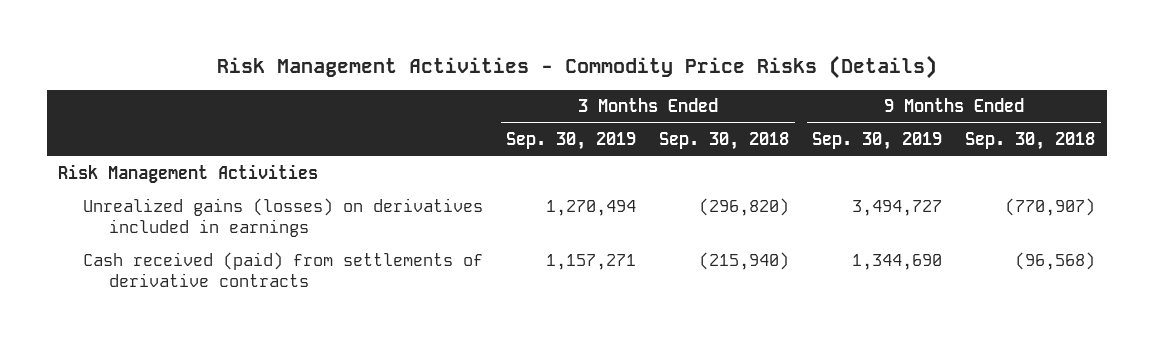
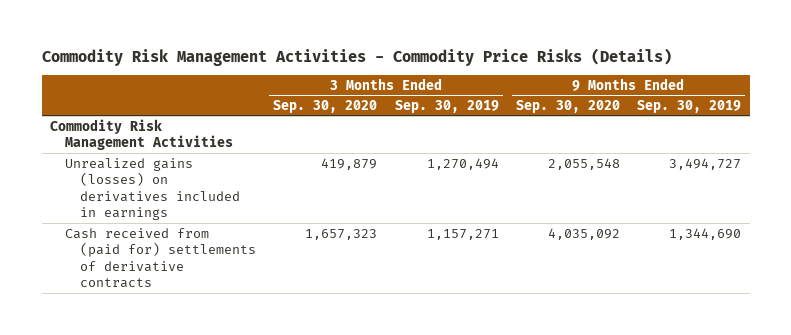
- Risk Management Activities - Commodity Price Risks (Details)
+ Commodity Risk Management Activities - Commodity Price Risks (Details)
- | 3 Months Ended Sep. 30, 2019 | 3 Months Ended Sep. 30, 2018 | 9 Months Ended Sep. 30, 2019 | 9 Months Ended Sep. 30, 2018
+ | 3 Months Ended Sep. 30, 2020 | 3 Months Ended Sep. 30, 2019 | 9 Months Ended Sep. 30, 2020 | 9 Months Ended Sep. 30, 2019
- Risk Management Activities
+ Commodity Risk Management Activities
- Cash received (paid) from settlements of derivative contracts | 1,157,271 | (215,940) | 1,344,690 | (96,568)
+ Cash received from (paid for) settlements of derivative contracts | 1,657,323 | 1,157,271 | 4,035,092 | 1,344,690

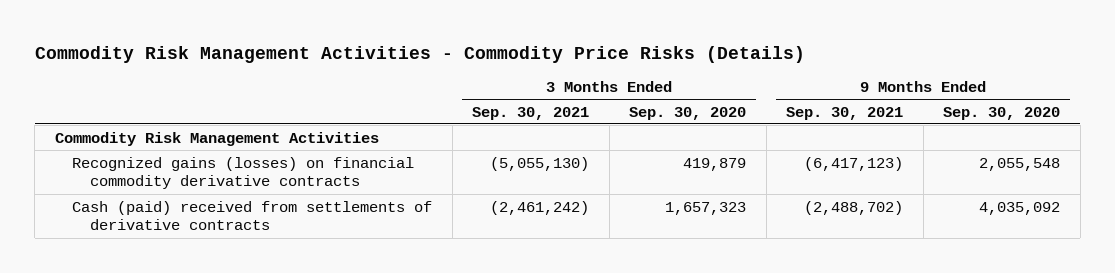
- | 3 Months Ended Sep. 30, 2020 | 3 Months Ended Sep. 30, 2019 | 9 Months Ended Sep. 30, 2020 | 9 Months Ended Sep. 30, 2019
+ | 3 Months Ended Sep. 30, 2021 | 3 Months Ended Sep. 30, 2020 | 9 Months Ended Sep. 30, 2021 | 9 Months Ended Sep. 30, 2020
- Unrealized gains (losses) on derivatives included in earnings | 419,879 | 1,270,494 | 2,055,548 | 3,494,727
- Cash received from (paid for) settlements of derivative contracts | 1,657,323 | 1,157,271 | 4,035,092 | 1,344,690
+ Recognized gains (losses) on financial commodity derivative contracts | (5,055,130) | 419,879 | (6,417,123) | 2,055,548
+ Cash (paid) received from settlements of derivative contracts | (2,461,242) | 1,657,323 | (2,488,702) | 4,035,092

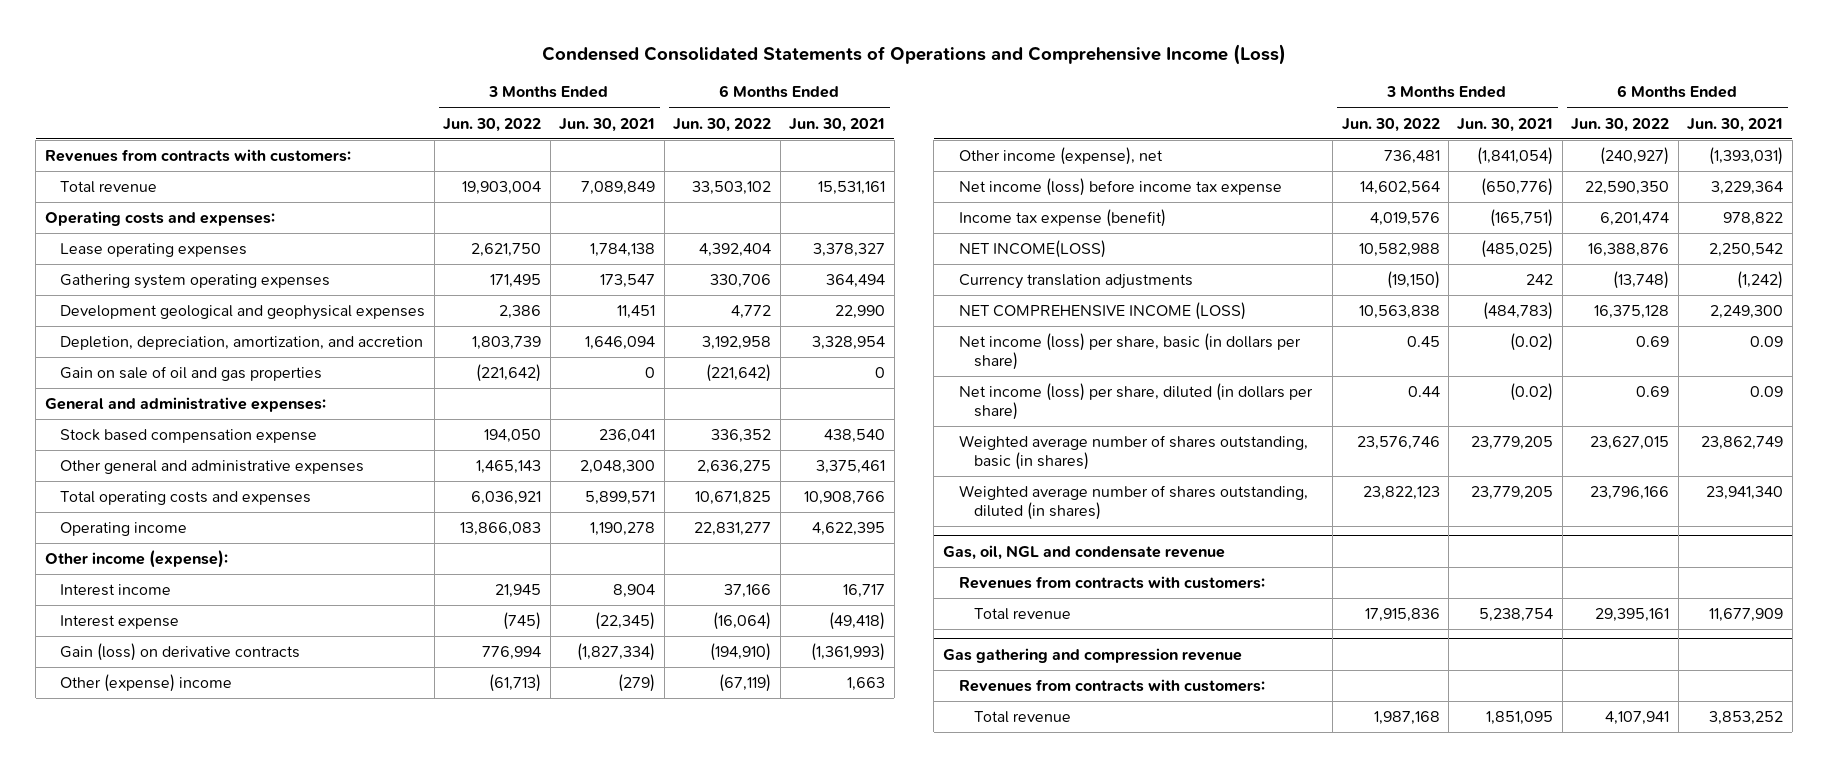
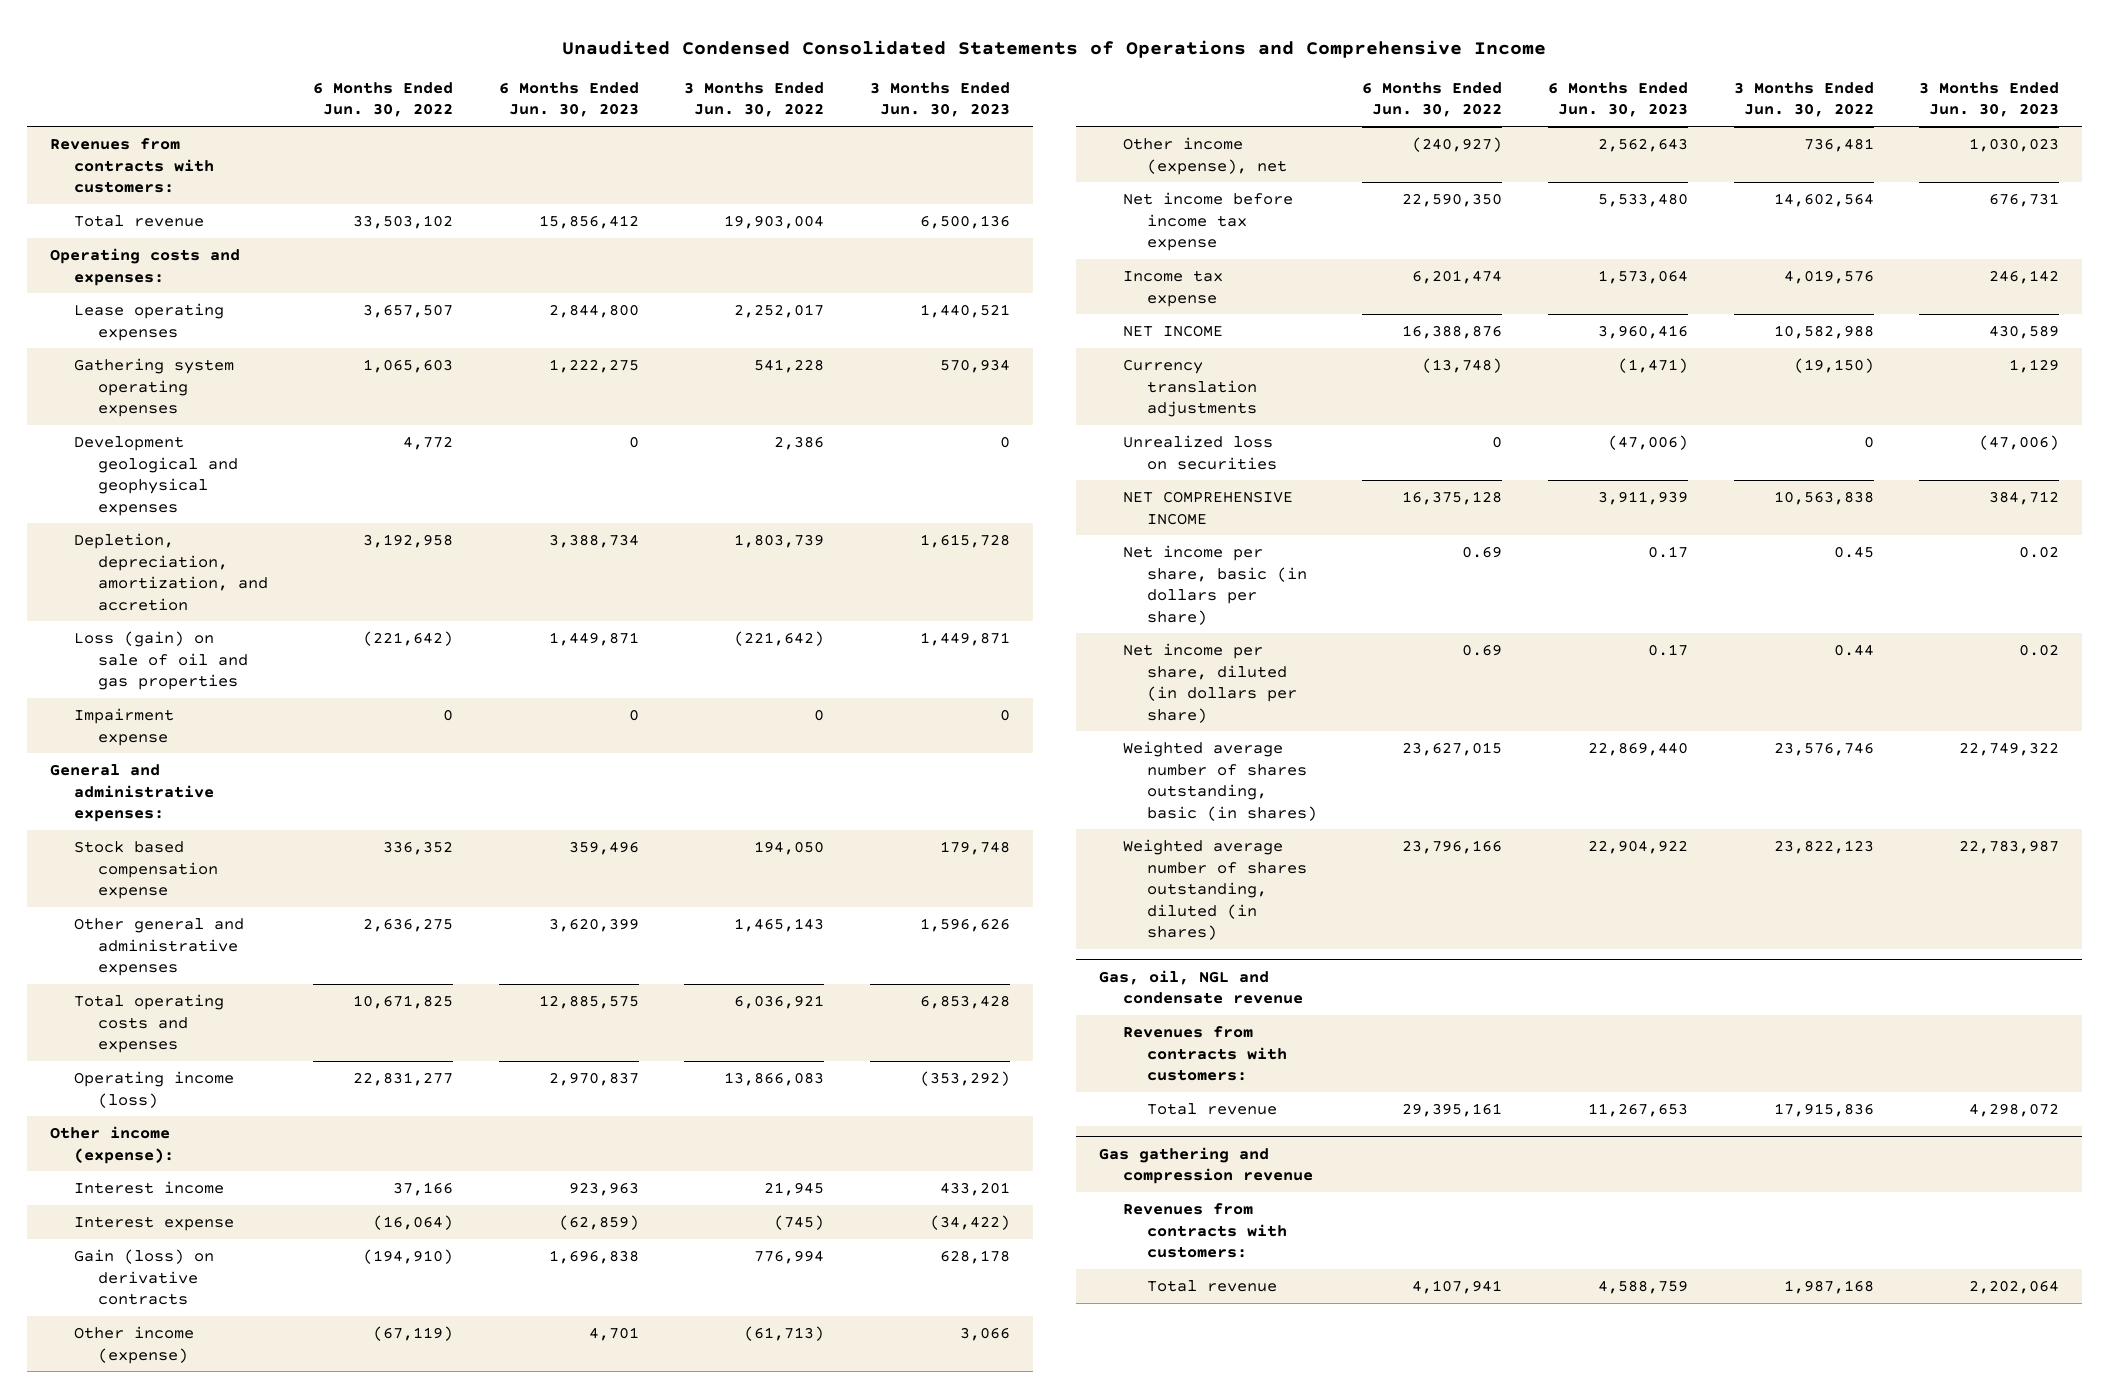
- Condensed Consolidated Statements of Operations and Comprehensive Income (Loss)
+ Unaudited Condensed Consolidated Statements of Operations and Comprehensive Income
- | 3 Months Ended Jun. 30, 2022 | 3 Months Ended Jun. 30, 2021 | 6 Months Ended Jun. 30, 2022 | 6 Months Ended Jun. 30, 2021
+ | 6 Months Ended Jun. 30, 2022 | 6 Months Ended Jun. 30, 2023 | 3 Months Ended Jun. 30, 2022 | 3 Months Ended Jun. 30, 2023
- Lease operating expenses | 2,621,750 | 1,784,138 | 4,392,404 | 3,378,327
- Gathering system operating expenses | 171,495 | 173,547 | 330,706 | 364,494
+ Lease operating expenses | 3,657,507 | 2,844,800 | 2,252,017 | 1,440,521
+ Gathering system operating expenses | 1,065,603 | 1,222,275 | 541,228 | 570,934
- Gain on sale of oil and gas properties | (221,642) | 0 | (221,642) | 0
+ Loss (gain) on sale of oil and gas properties | (221,642) | 1,449,871 | (221,642) | 1,449,871
+ Impairment expense | 0 | 0 | 0 | 0
- Operating income | 13,866,083 | 1,190,278 | 22,831,277 | 4,622,395
+ Operating income (loss) | 22,831,277 | 2,970,837 | 13,866,083 | (353,292)
- Other (expense) income | (61,713) | (279) | (67,119) | 1,663
+ Other income (expense) | (67,119) | 4,701 | (61,713) | 3,066
- Net income (loss) before income tax expense | 14,602,564 | (650,776) | 22,590,350 | 3,229,364
- Income tax expense (benefit) | 4,019,576 | (165,751) | 6,201,474 | 978,822
- NET INCOME(LOSS) | 10,582,988 | (485,025) | 16,388,876 | 2,250,542
+ Net income before income tax expense | 22,590,350 | 5,533,480 | 14,602,564 | 676,731
+ Income tax expense | 6,201,474 | 1,573,064 | 4,019,576 | 246,142
+ NET INCOME | 16,388,876 | 3,960,416 | 10,582,988 | 430,589
- NET COMPREHENSIVE INCOME (LOSS) | 10,563,838 | (484,783) | 16,375,128 | 2,249,300
- Net income (loss) per share, basic (in dollars per share) | 0.45 | (0.02) | 0.69 | 0.09
- Net income (loss) per share, diluted (in dollars per share) | 0.44 | (0.02) | 0.69 | 0.09
+ Unrealized loss on securities | 0 | (47,006) | 0 | (47,006)
+ NET COMPREHENSIVE INCOME | 16,375,128 | 3,911,939 | 10,563,838 | 384,712
+ Net income per share, basic (in dollars per share) | 0.69 | 0.17 | 0.45 | 0.02
+ Net income per share, diluted (in dollars per share) | 0.69 | 0.17 | 0.44 | 0.02

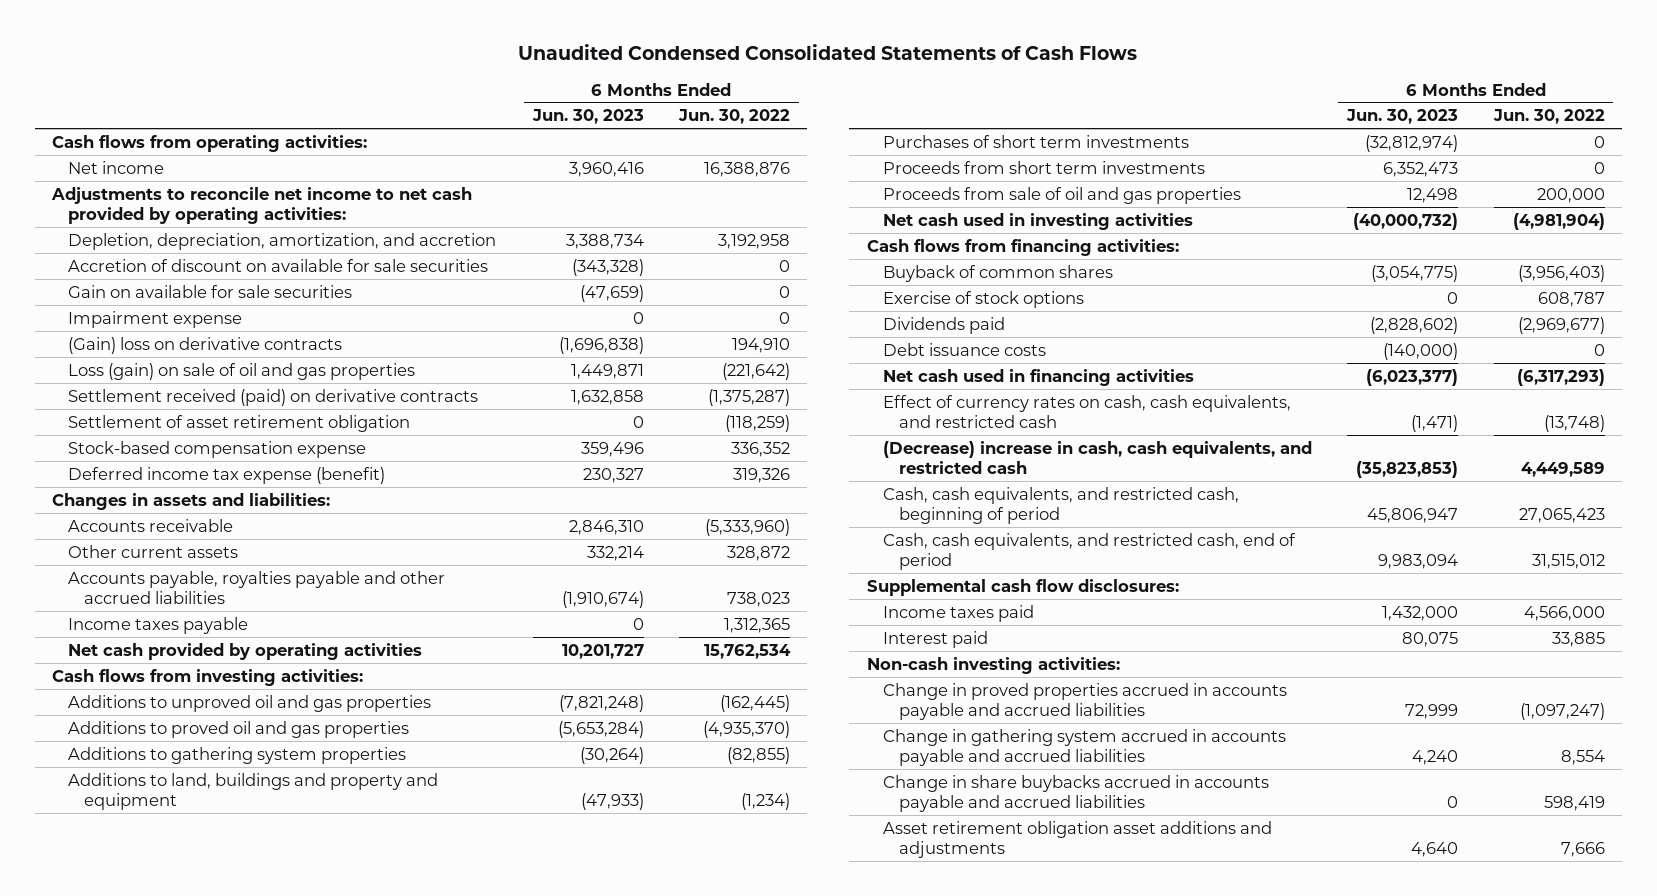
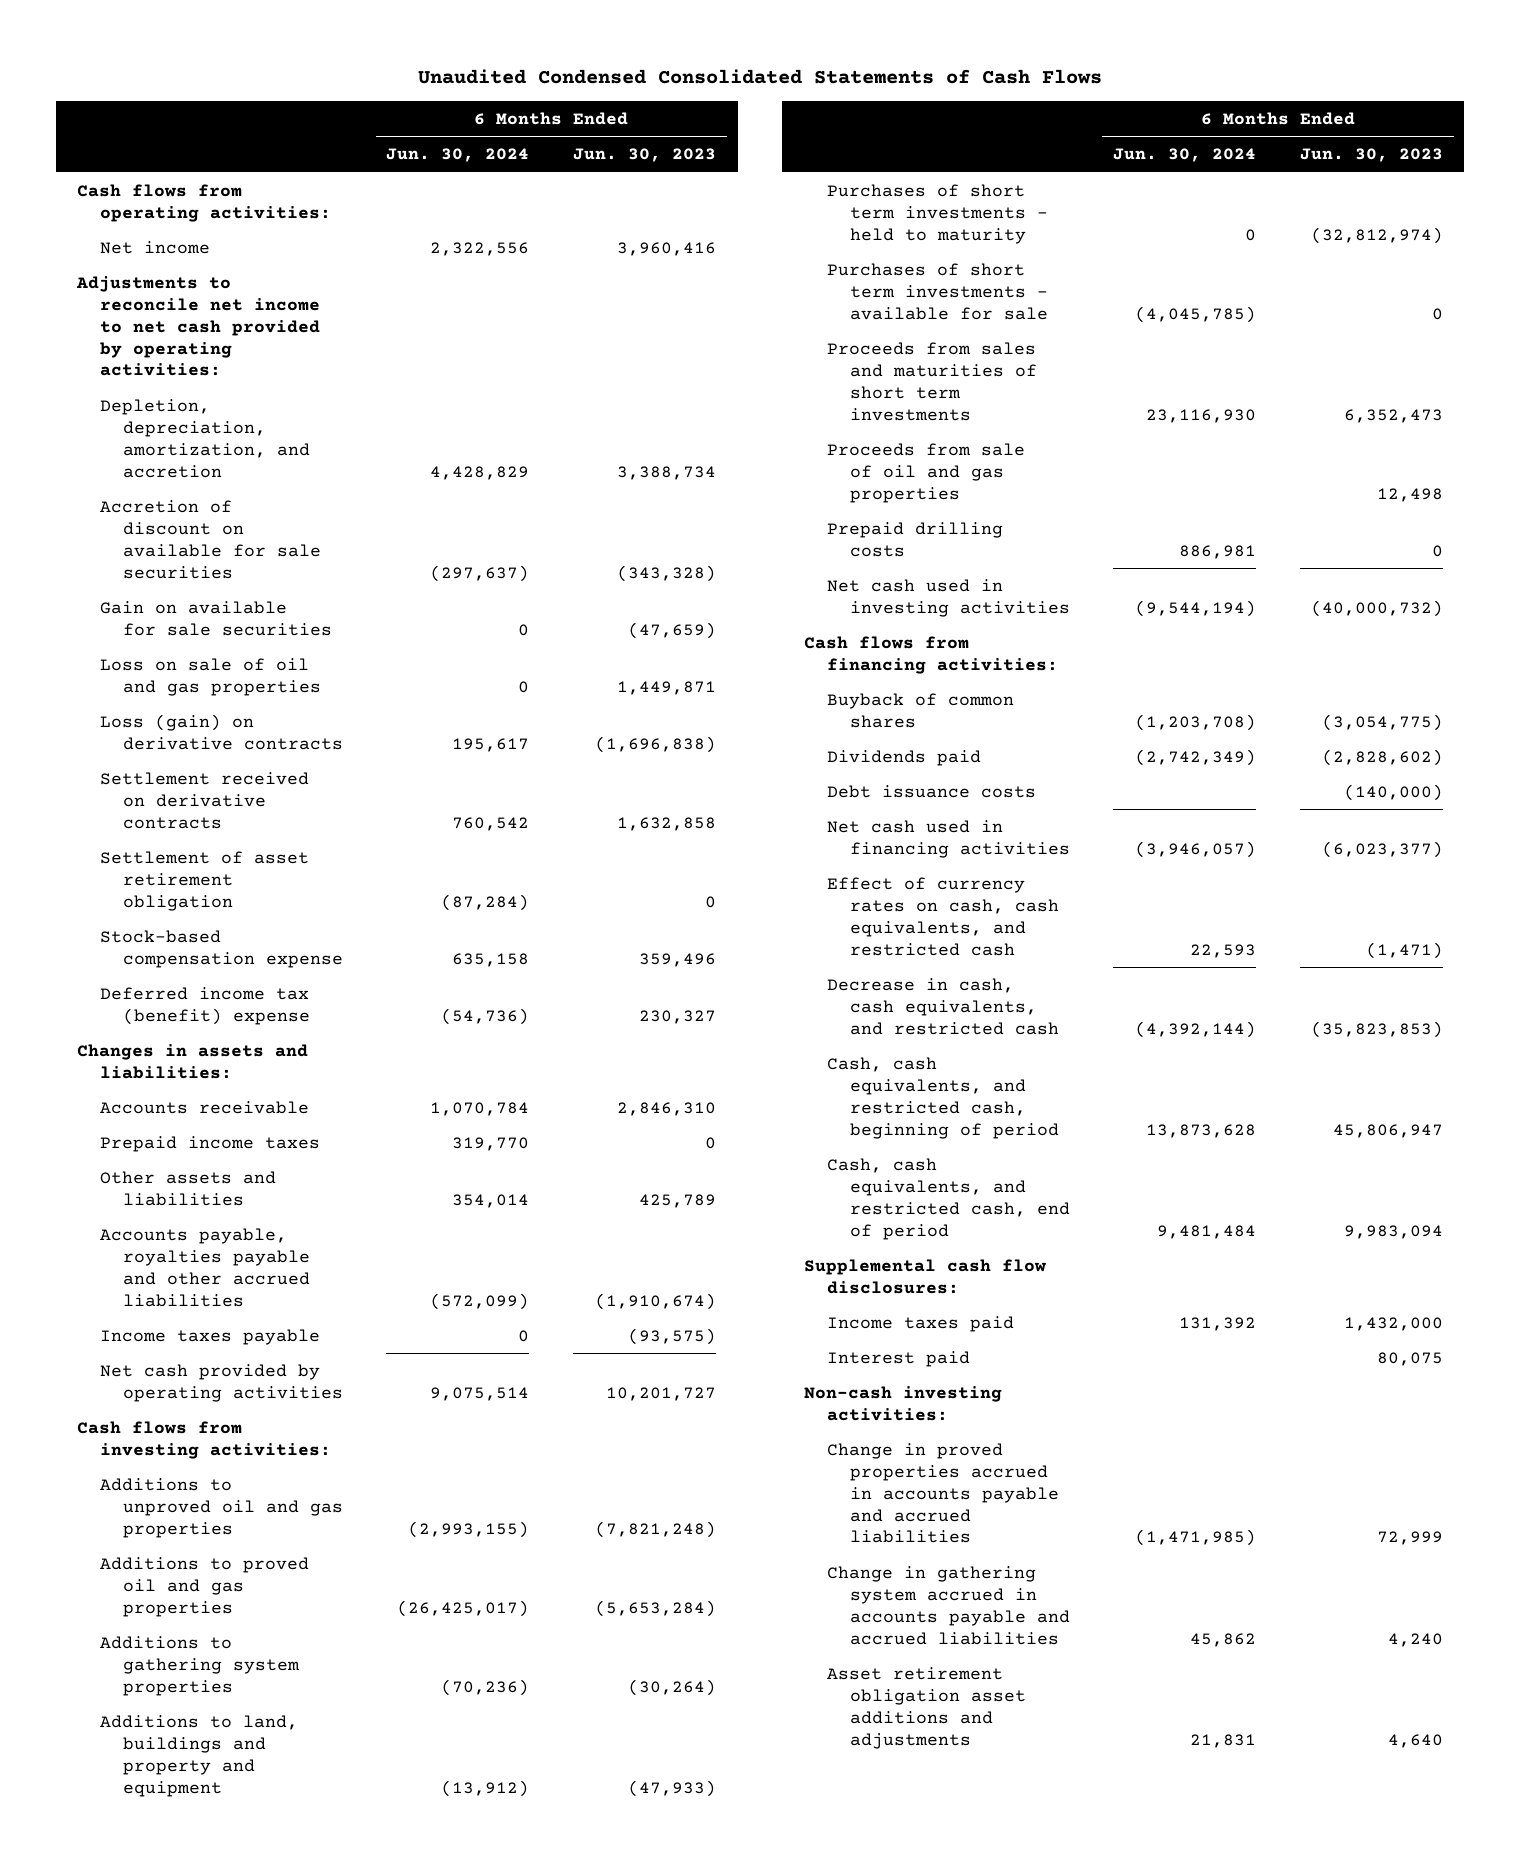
- | 6 Months Ended Jun. 30, 2023 | 6 Months Ended Jun. 30, 2022
+ | 6 Months Ended Jun. 30, 2024 | 6 Months Ended Jun. 30, 2023
- Impairment expense | 0 | 0
- (Gain) loss on derivative contracts | (1,696,838) | 194,910
- Loss (gain) on sale of oil and gas properties | 1,449,871 | (221,642)
- Settlement received (paid) on derivative contracts | 1,632,858 | (1,375,287)
+ Loss on sale of oil and gas properties | 0 | 1,449,871
+ Loss (gain) on derivative contracts | 195,617 | (1,696,838)
+ Settlement received on derivative contracts | 760,542 | 1,632,858
- Deferred income tax expense (benefit) | 230,327 | 319,326
+ Deferred income tax (benefit) expense | (54,736) | 230,327
- Other current assets | 332,214 | 328,872
+ Prepaid income taxes | 319,770 | 0
+ Other assets and liabilities | 354,014 | 425,789
- Income taxes payable | 0 | 1,312,365
+ Income taxes payable | 0 | (93,575)
- Purchases of short term investments | (32,812,974) | 0
- Proceeds from short term investments | 6,352,473 | 0
+ Purchases of short term investments - held to maturity | 0 | (32,812,974)
+ Purchases of short term investments - available for sale | (4,045,785) | 0
+ Proceeds from sales and maturities of short term investments | 23,116,930 | 6,352,473
+ Prepaid drilling costs | 886,981 | 0
- Exercise of stock options | 0 | 608,787
- (Decrease) increase in cash, cash equivalents, and restricted cash | (35,823,853) | 4,449,589
+ Decrease in cash, cash equivalents, and restricted cash | (4,392,144) | (35,823,853)
- Change in share buybacks accrued in accounts payable and accrued liabilities | 0 | 598,419

